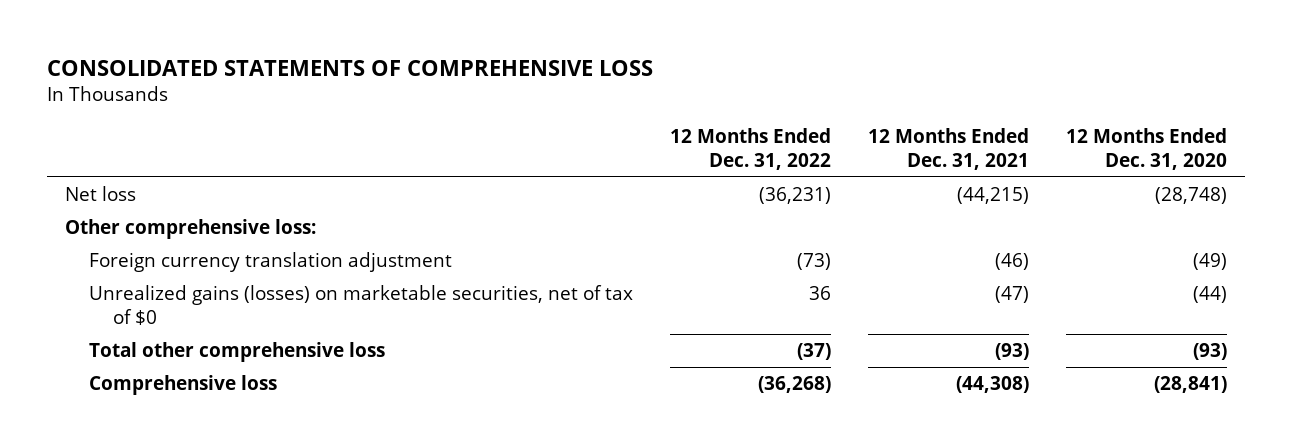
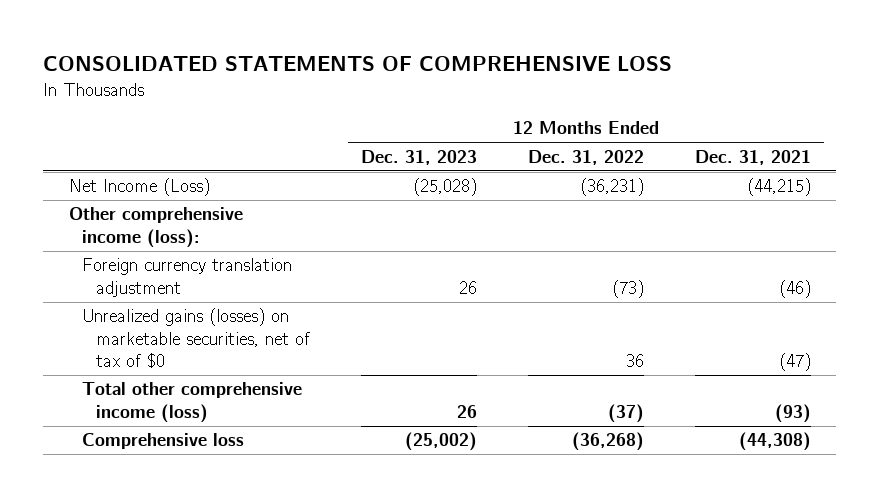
- | 12 Months Ended Dec. 31, 2022 | 12 Months Ended Dec. 31, 2021 | 12 Months Ended Dec. 31, 2020
+ | 12 Months Ended Dec. 31, 2023 | 12 Months Ended Dec. 31, 2022 | 12 Months Ended Dec. 31, 2021
- Net loss | (36,231) | (44,215) | (28,748)
- Other comprehensive loss:
+ Net Income (Loss) | (25,028) | (36,231) | (44,215)
+ Other comprehensive income (loss):
- Total other comprehensive loss | (37) | (93) | (93)
+ Total other comprehensive income (loss) | 26 | (37) | (93)

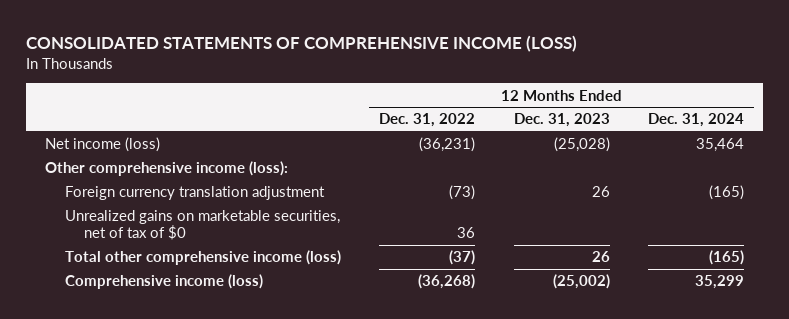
- CONSOLIDATED STATEMENTS OF COMPREHENSIVE LOSS
+ CONSOLIDATED STATEMENTS OF COMPREHENSIVE INCOME (LOSS)
- | 12 Months Ended Dec. 31, 2023 | 12 Months Ended Dec. 31, 2022 | 12 Months Ended Dec. 31, 2021
+ | 12 Months Ended Dec. 31, 2022 | 12 Months Ended Dec. 31, 2023 | 12 Months Ended Dec. 31, 2024
- Net Income (Loss) | (25,028) | (36,231) | (44,215)
+ Net income (loss) | (36,231) | (25,028) | 35,464
- Unrealized gains (losses) on marketable securities, net of tax of $0 | | 36 | (47)
+ Unrealized gains on marketable securities, net of tax of $0 | 36 | |
- Comprehensive loss | (25,002) | (36,268) | (44,308)
+ Comprehensive income (loss) | (36,268) | (25,002) | 35,299

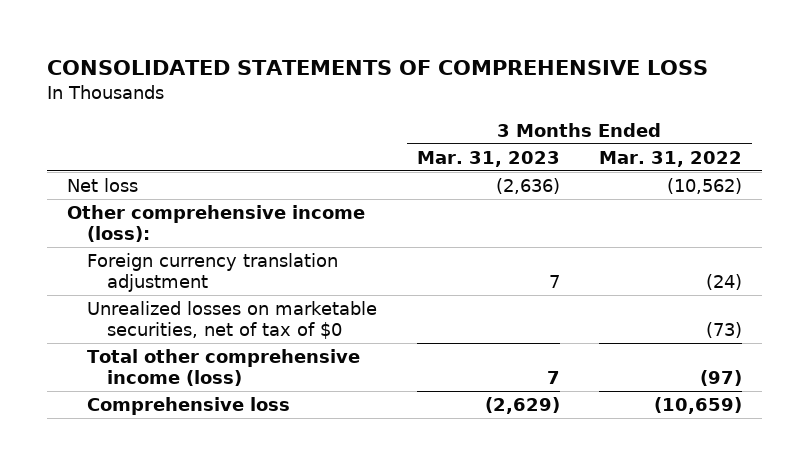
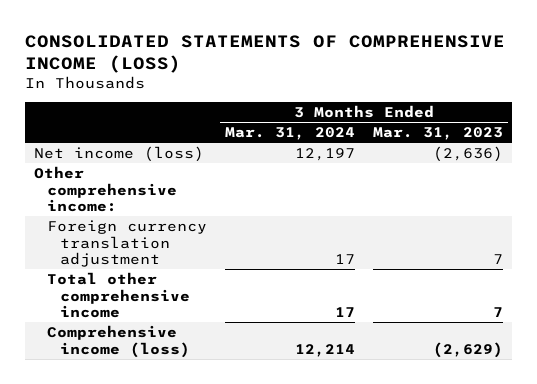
- CONSOLIDATED STATEMENTS OF COMPREHENSIVE LOSS
+ CONSOLIDATED STATEMENTS OF COMPREHENSIVE INCOME (LOSS)
- | 3 Months Ended Mar. 31, 2023 | 3 Months Ended Mar. 31, 2022
+ | 3 Months Ended Mar. 31, 2024 | 3 Months Ended Mar. 31, 2023
- Net loss | (2,636) | (10,562)
- Other comprehensive income (loss):
+ Net income (loss) | 12,197 | (2,636)
+ Other comprehensive income:
- Unrealized losses on marketable securities, net of tax of $0 | | (73)
- Total other comprehensive income (loss) | 7 | (97)
- Comprehensive loss | (2,629) | (10,659)
+ Total other comprehensive income | 17 | 7
+ Comprehensive income (loss) | 12,214 | (2,629)

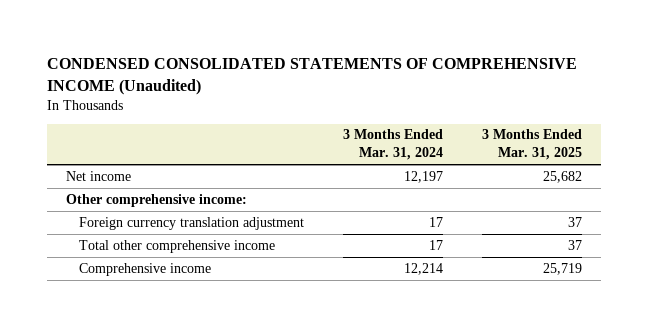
- CONSOLIDATED STATEMENTS OF COMPREHENSIVE INCOME (LOSS)
+ CONDENSED CONSOLIDATED STATEMENTS OF COMPREHENSIVE INCOME (Unaudited)
- | 3 Months Ended Mar. 31, 2024 | 3 Months Ended Mar. 31, 2023
+ | 3 Months Ended Mar. 31, 2024 | 3 Months Ended Mar. 31, 2025
- Net income (loss) | 12,197 | (2,636)
+ Net income | 12,197 | 25,682
- Comprehensive income (loss) | 12,214 | (2,629)
+ Comprehensive income | 12,214 | 25,719

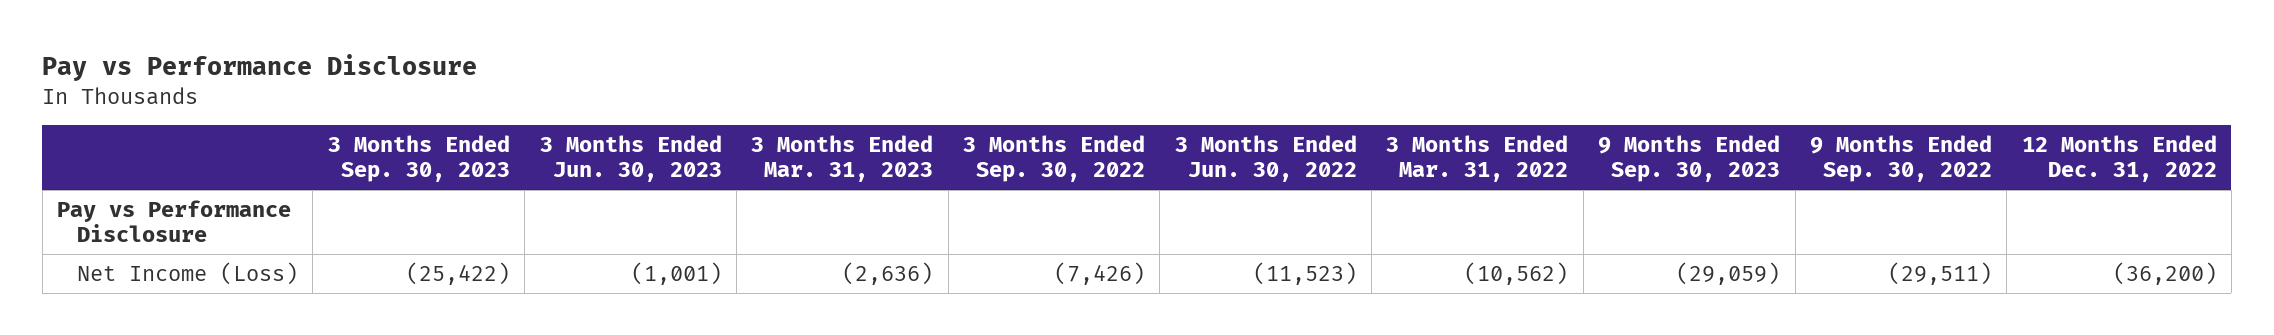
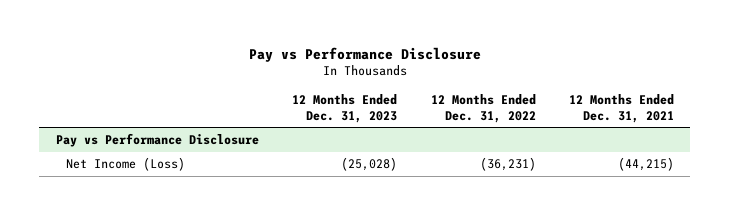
- | 3 Months Ended Sep. 30, 2023 | 3 Months Ended Jun. 30, 2023 | 3 Months Ended Mar. 31, 2023 | 3 Months Ended Sep. 30, 2022 | 3 Months Ended Jun. 30, 2022 | 3 Months Ended Mar. 31, 2022 | 9 Months Ended Sep. 30, 2023 | 9 Months Ended Sep. 30, 2022 | 12 Months Ended Dec. 31, 2022
+ | 12 Months Ended Dec. 31, 2023 | 12 Months Ended Dec. 31, 2022 | 12 Months Ended Dec. 31, 2021
- Net Income (Loss) | (25,422) | (1,001) | (2,636) | (7,426) | (11,523) | (10,562) | (29,059) | (29,511) | (36,200)
+ Net Income (Loss) | (25,028) | (36,231) | (44,215)

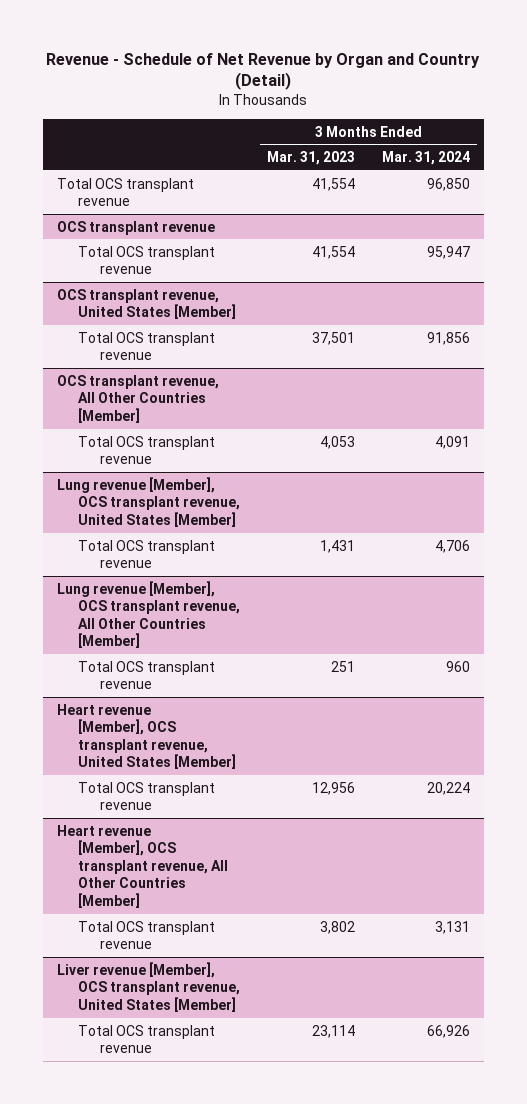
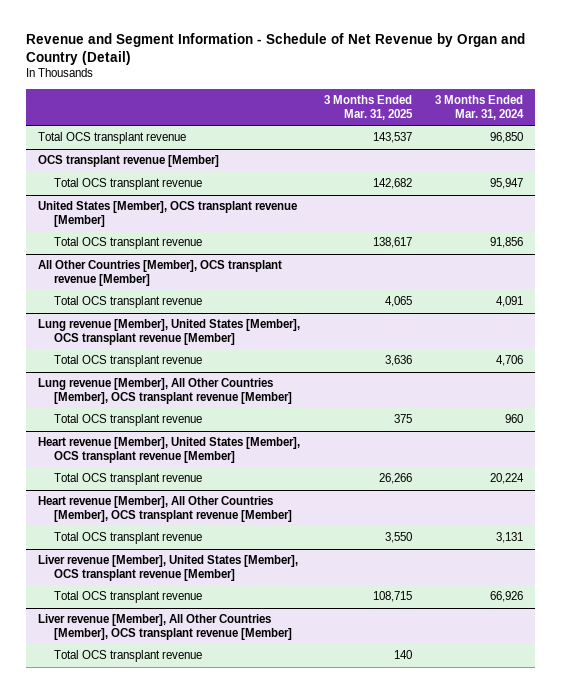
- Revenue - Schedule of Net Revenue by Organ and Country (Detail)
+ Revenue and Segment Information - Schedule of Net Revenue by Organ and Country (Detail)
- | 3 Months Ended Mar. 31, 2023 | 3 Months Ended Mar. 31, 2024
+ | 3 Months Ended Mar. 31, 2025 | 3 Months Ended Mar. 31, 2024
- OCS transplant revenue
+ OCS transplant revenue [Member]
- OCS transplant revenue, United States [Member]
+ United States [Member], OCS transplant revenue [Member]
- OCS transplant revenue, All Other Countries [Member]
+ All Other Countries [Member], OCS transplant revenue [Member]
- Lung revenue [Member], OCS transplant revenue, United States [Member]
+ Lung revenue [Member], United States [Member], OCS transplant revenue [Member]
- Lung revenue [Member], OCS transplant revenue, All Other Countries [Member]
+ Lung revenue [Member], All Other Countries [Member], OCS transplant revenue [Member]
- Heart revenue [Member], OCS transplant revenue, United States [Member]
+ Heart revenue [Member], United States [Member], OCS transplant revenue [Member]
- Heart revenue [Member], OCS transplant revenue, All Other Countries [Member]
+ Heart revenue [Member], All Other Countries [Member], OCS transplant revenue [Member]
- Liver revenue [Member], OCS transplant revenue, United States [Member]
+ Liver revenue [Member], United States [Member], OCS transplant revenue [Member]
+ Liver revenue [Member], All Other Countries [Member], OCS transplant revenue [Member]
+ Total OCS transplant revenue | 140 |

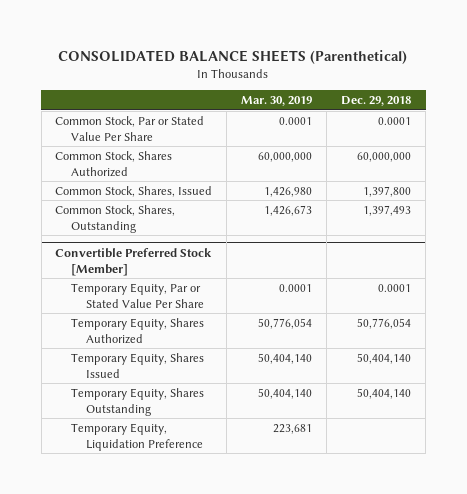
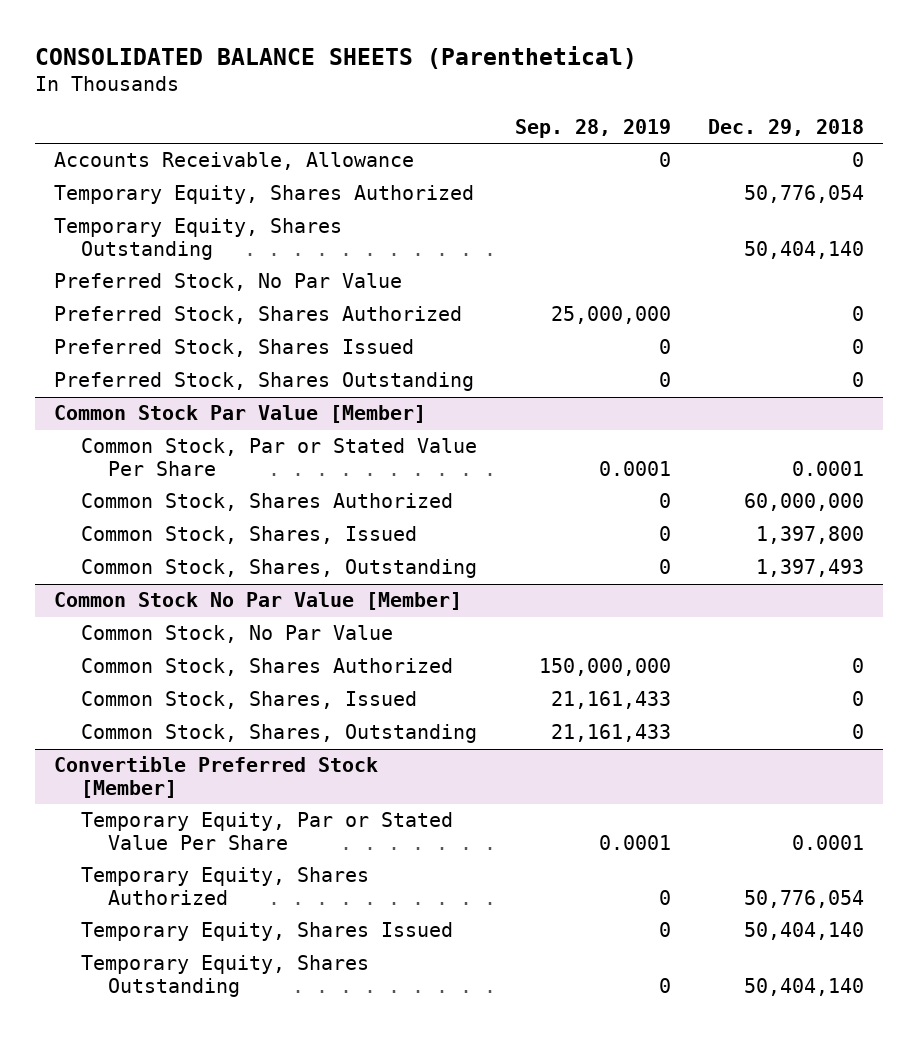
- | Mar. 30, 2019 | Dec. 29, 2018
+ | Sep. 28, 2019 | Dec. 29, 2018
+ Accounts Receivable, Allowance | 0 | 0
+ Temporary Equity, Shares Authorized | | 50,776,054
+ Temporary Equity, Shares Outstanding | | 50,404,140
+ Preferred Stock, No Par Value
+ Preferred Stock, Shares Authorized | 25,000,000 | 0
+ Preferred Stock, Shares Issued | 0 | 0
+ Preferred Stock, Shares Outstanding | 0 | 0
+ Common Stock Par Value [Member]
+ Common Stock No Par Value [Member]
+ Common Stock, No Par Value
+ Common Stock, Shares Authorized | 150,000,000 | 0
+ Common Stock, Shares, Issued | 21,161,433 | 0
+ Common Stock, Shares, Outstanding | 21,161,433 | 0
@ Convertible Preferred Stock [Member]
- Temporary Equity, Liquidation Preference | 223,681 |

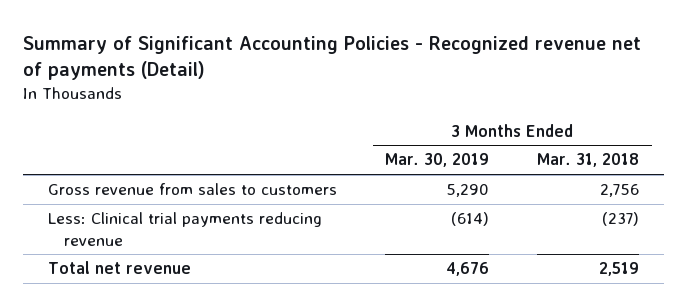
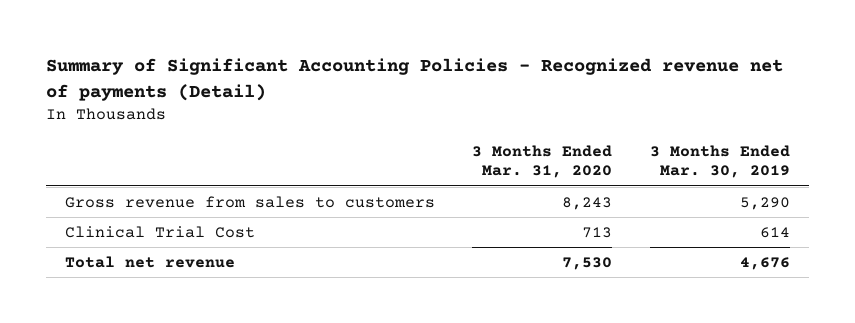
- | 3 Months Ended Mar. 30, 2019 | 3 Months Ended Mar. 31, 2018
+ | 3 Months Ended Mar. 31, 2020 | 3 Months Ended Mar. 30, 2019
- Less: Clinical trial payments reducing revenue | (614) | (237)
+ Clinical Trial Cost | 713 | 614

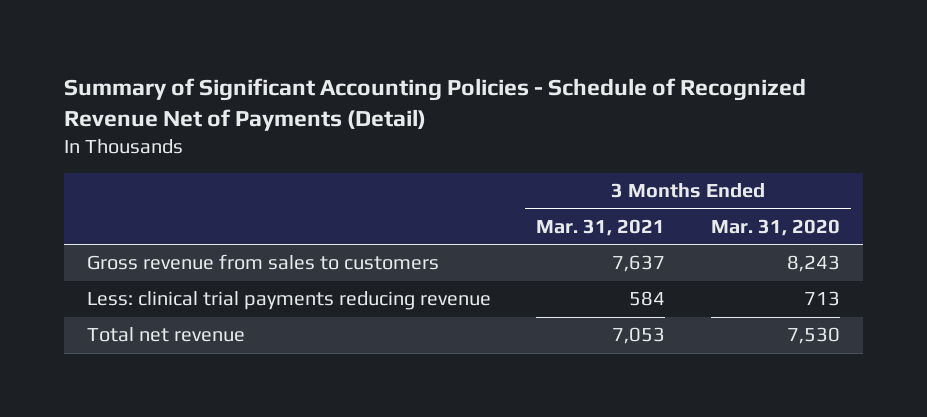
- Summary of Significant Accounting Policies - Recognized revenue net of payments (Detail)
+ Summary of Significant Accounting Policies - Schedule of Recognized Revenue Net of Payments (Detail)
- | 3 Months Ended Mar. 31, 2020 | 3 Months Ended Mar. 30, 2019
+ | 3 Months Ended Mar. 31, 2021 | 3 Months Ended Mar. 31, 2020
- Clinical Trial Cost | 713 | 614
+ Less: clinical trial payments reducing revenue | 584 | 713

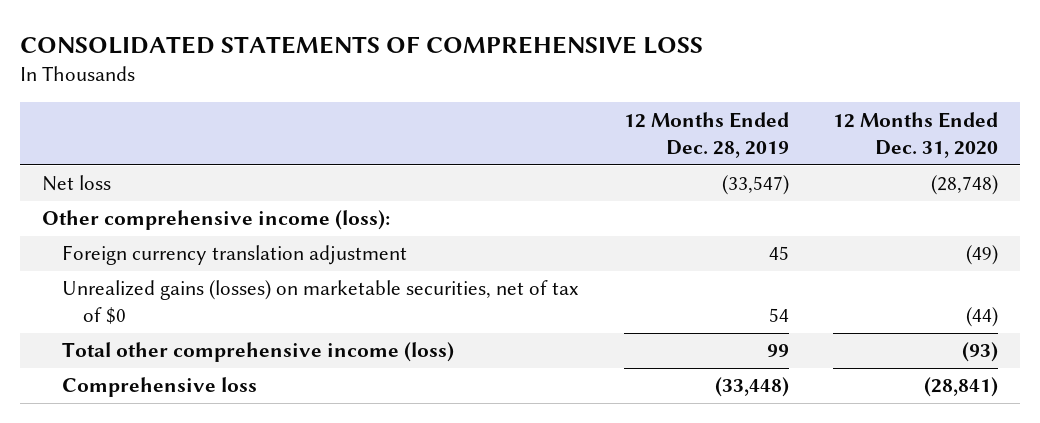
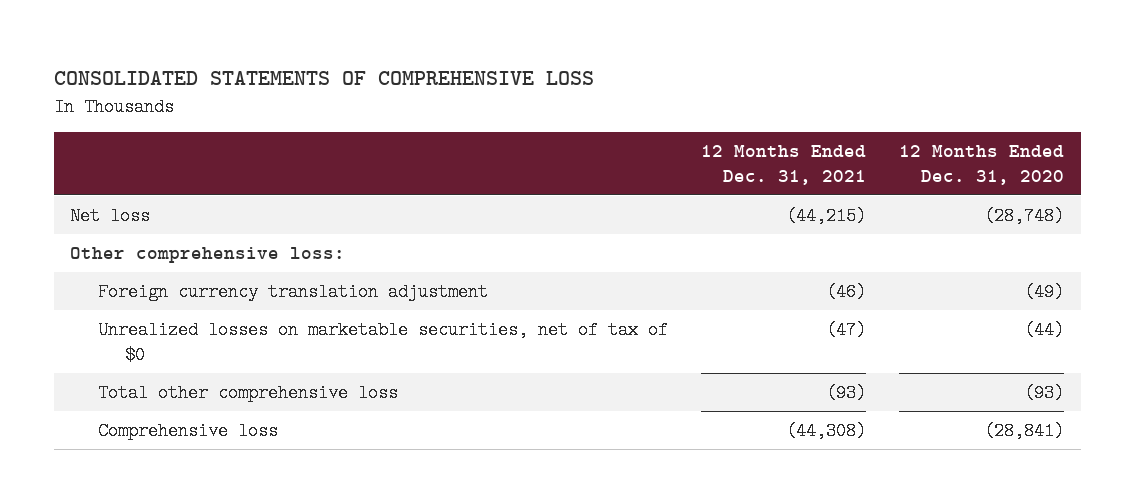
- | 12 Months Ended Dec. 28, 2019 | 12 Months Ended Dec. 31, 2020
+ | 12 Months Ended Dec. 31, 2021 | 12 Months Ended Dec. 31, 2020
- Other comprehensive income (loss):
+ Other comprehensive loss:
- Unrealized gains (losses) on marketable securities, net of tax of $0 | 54 | (44)
- Total other comprehensive income (loss) | 99 | (93)
+ Unrealized losses on marketable securities, net of tax of $0 | (47) | (44)
+ Total other comprehensive loss | (93) | (93)

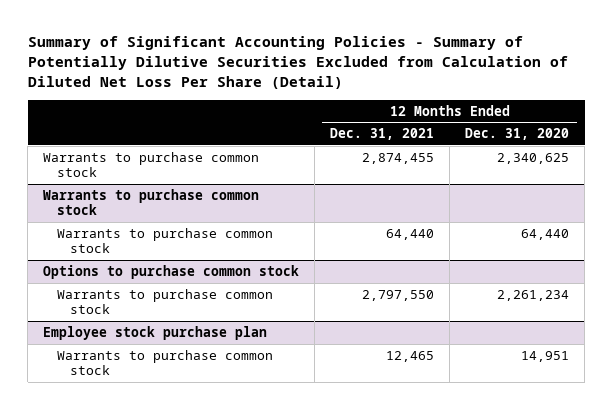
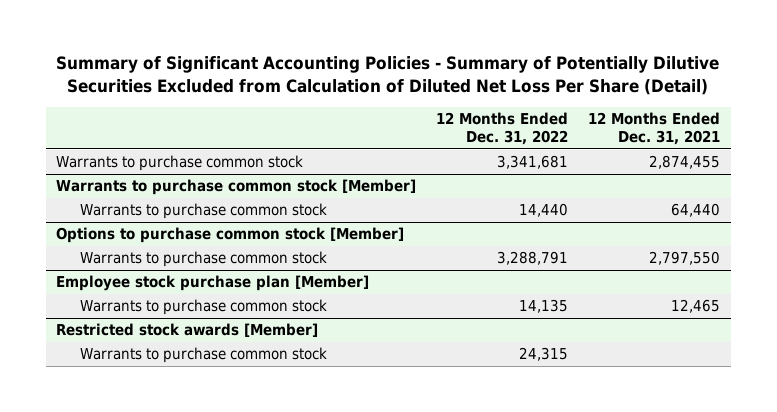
- | 12 Months Ended Dec. 31, 2021 | 12 Months Ended Dec. 31, 2020
+ | 12 Months Ended Dec. 31, 2022 | 12 Months Ended Dec. 31, 2021
- Warrants to purchase common stock
+ Warrants to purchase common stock [Member]
- Options to purchase common stock
+ Options to purchase common stock [Member]
- Employee stock purchase plan
+ Employee stock purchase plan [Member]
+ Restricted stock awards [Member]
+ Warrants to purchase common stock | 24,315 |

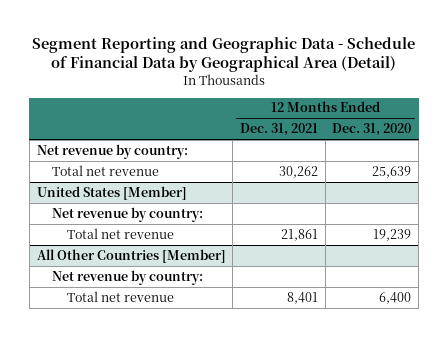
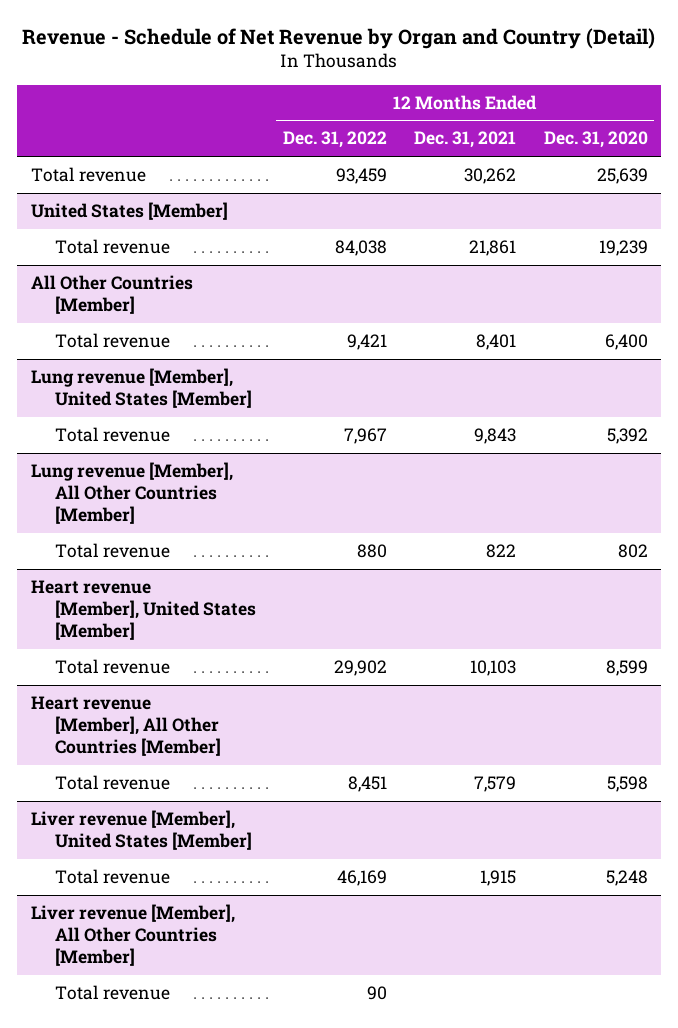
- Segment Reporting and Geographic Data - Schedule of Financial Data by Geographical Area (Detail)
+ Revenue - Schedule of Net Revenue by Organ and Country (Detail)
- | 12 Months Ended Dec. 31, 2021 | 12 Months Ended Dec. 31, 2020
+ | 12 Months Ended Dec. 31, 2022 | 12 Months Ended Dec. 31, 2021 | 12 Months Ended Dec. 31, 2020
- Net revenue by country:
- Total net revenue | 30,262 | 25,639
+ Total revenue | 93,459 | 30,262 | 25,639
@ United States [Member]
- Net revenue by country:
- Total net revenue | 21,861 | 19,239
+ Total revenue | 84,038 | 21,861 | 19,239
@ All Other Countries [Member]
- Net revenue by country:
- Total net revenue | 8,401 | 6,400
+ Total revenue | 9,421 | 8,401 | 6,400
+ Lung revenue [Member], United States [Member]
+ Total revenue | 7,967 | 9,843 | 5,392
+ Lung revenue [Member], All Other Countries [Member]
+ Total revenue | 880 | 822 | 802
+ Heart revenue [Member], United States [Member]
+ Total revenue | 29,902 | 10,103 | 8,599
+ Heart revenue [Member], All Other Countries [Member]
+ Total revenue | 8,451 | 7,579 | 5,598
+ Liver revenue [Member], United States [Member]
+ Total revenue | 46,169 | 1,915 | 5,248
+ Liver revenue [Member], All Other Countries [Member]
+ Total revenue | 90 | |

